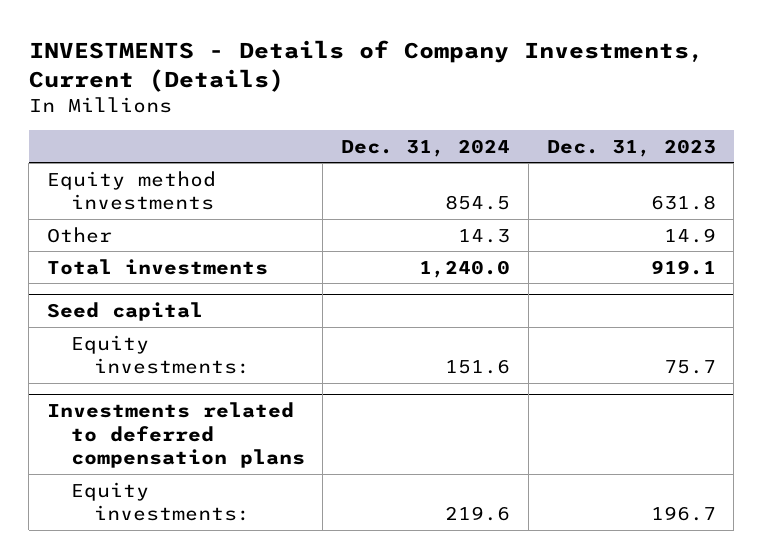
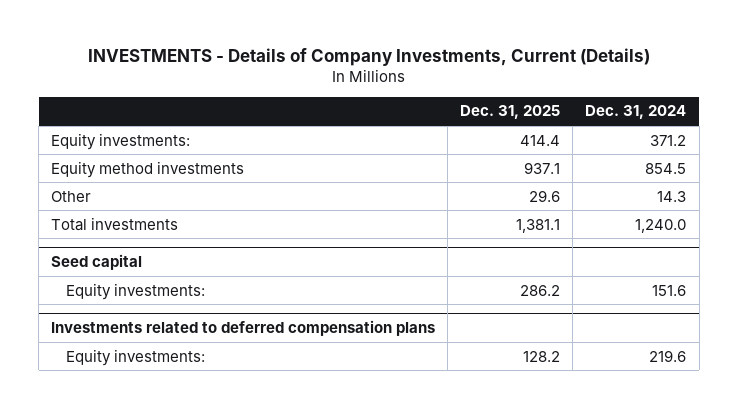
- | Dec. 31, 2024 | Dec. 31, 2023
+ | Dec. 31, 2025 | Dec. 31, 2024
+ Equity investments: | 414.4 | 371.2

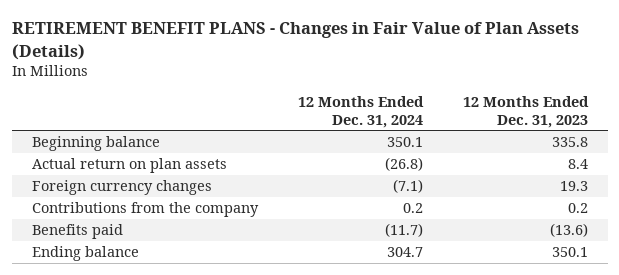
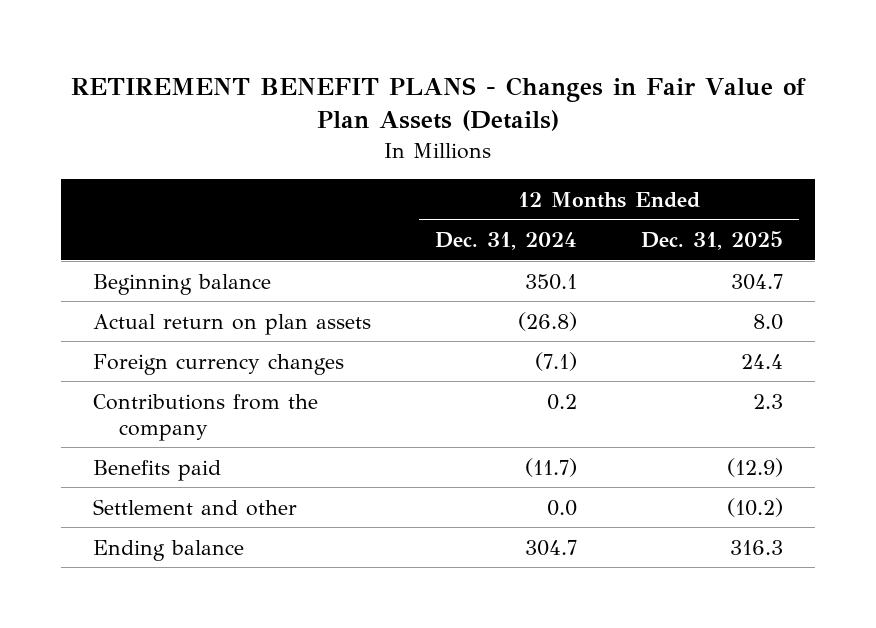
- | 12 Months Ended Dec. 31, 2024 | 12 Months Ended Dec. 31, 2023
+ | 12 Months Ended Dec. 31, 2024 | 12 Months Ended Dec. 31, 2025
+ Settlement and other | 0.0 | (10.2)

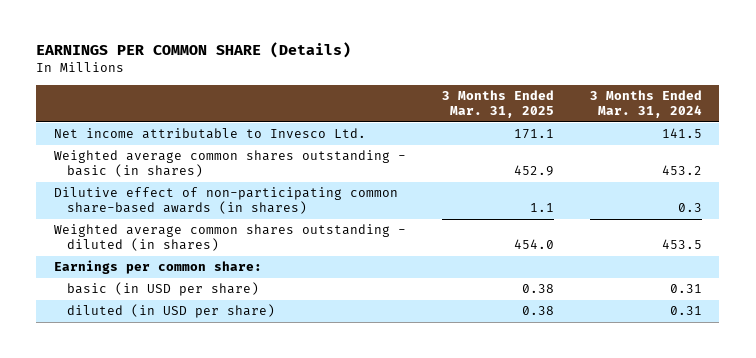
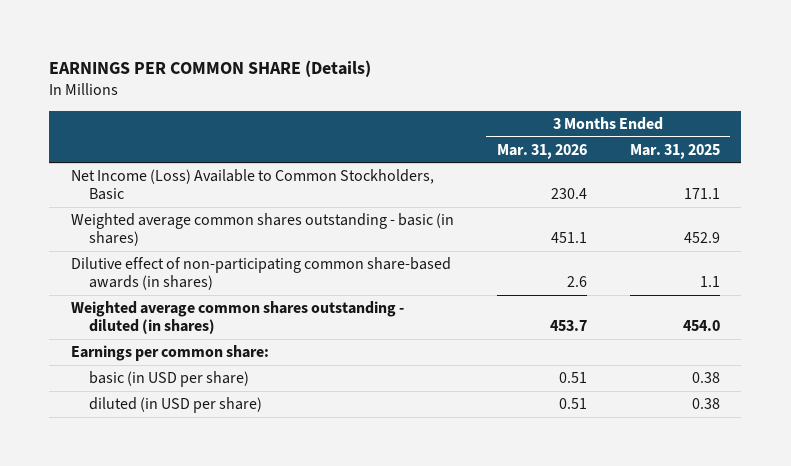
- | 3 Months Ended Mar. 31, 2025 | 3 Months Ended Mar. 31, 2024
+ | 3 Months Ended Mar. 31, 2026 | 3 Months Ended Mar. 31, 2025
- Net income attributable to Invesco Ltd. | 171.1 | 141.5
+ Net Income (Loss) Available to Common Stockholders, Basic | 230.4 | 171.1

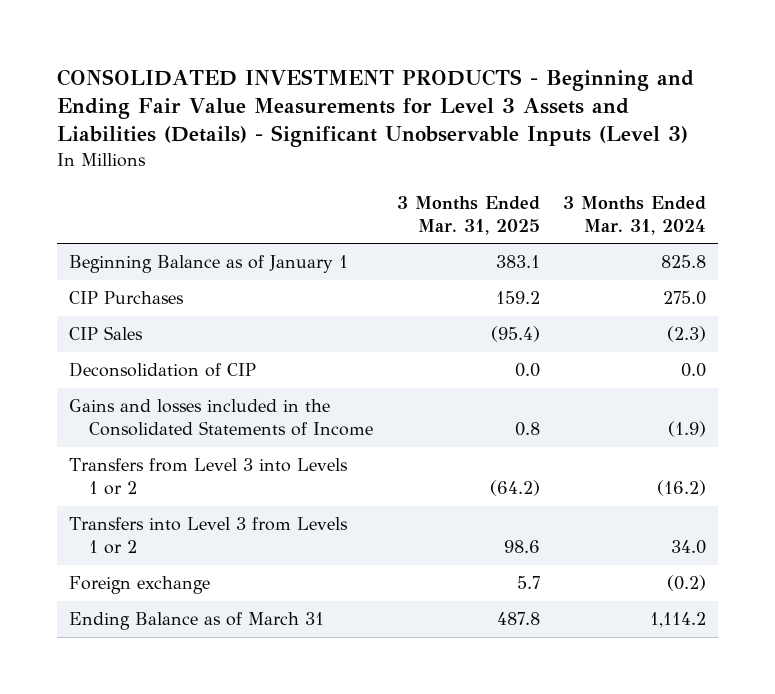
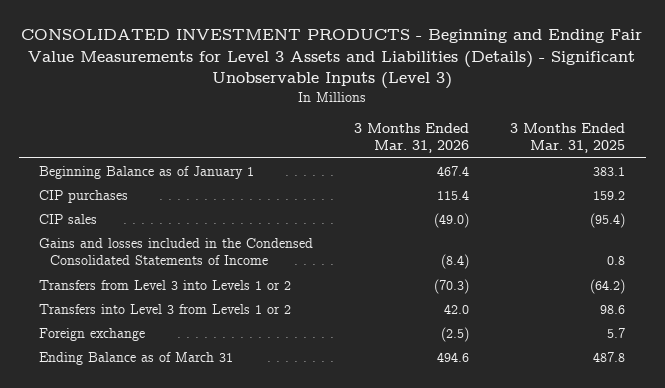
- | 3 Months Ended Mar. 31, 2025 | 3 Months Ended Mar. 31, 2024
+ | 3 Months Ended Mar. 31, 2026 | 3 Months Ended Mar. 31, 2025
- CIP Purchases | 159.2 | 275.0
- CIP Sales | (95.4) | (2.3)
- Deconsolidation of CIP | 0.0 | 0.0
- Gains and losses included in the Consolidated Statements of Income | 0.8 | (1.9)
+ CIP purchases | 115.4 | 159.2
+ CIP sales | (49.0) | (95.4)
+ Gains and losses included in the Condensed Consolidated Statements of Income | (8.4) | 0.8

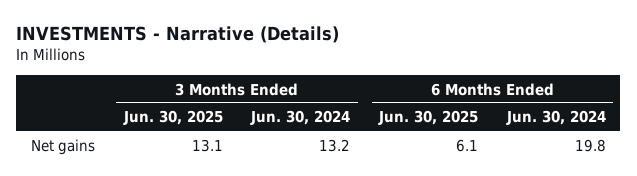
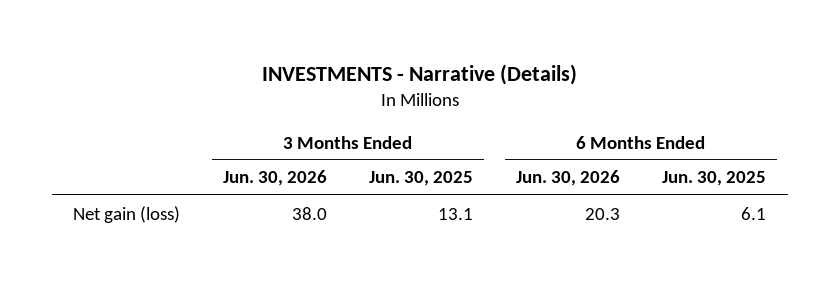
- | 3 Months Ended Jun. 30, 2025 | 3 Months Ended Jun. 30, 2024 | 6 Months Ended Jun. 30, 2025 | 6 Months Ended Jun. 30, 2024
+ | 3 Months Ended Jun. 30, 2026 | 3 Months Ended Jun. 30, 2025 | 6 Months Ended Jun. 30, 2026 | 6 Months Ended Jun. 30, 2025
- Net gains | 13.1 | 13.2 | 6.1 | 19.8
+ Net gain (loss) | 38.0 | 13.1 | 20.3 | 6.1

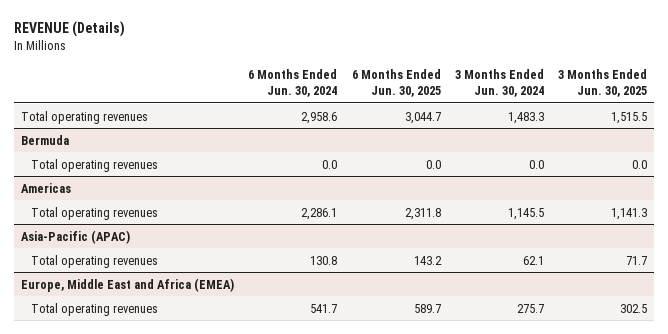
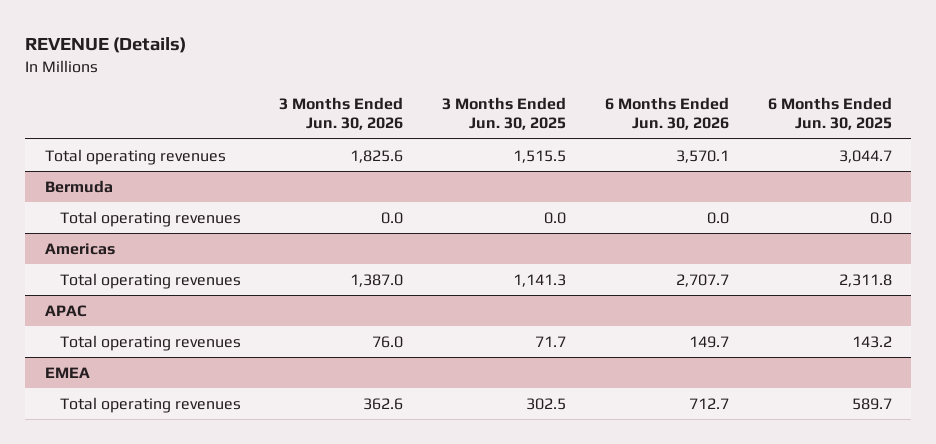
- | 6 Months Ended Jun. 30, 2024 | 6 Months Ended Jun. 30, 2025 | 3 Months Ended Jun. 30, 2024 | 3 Months Ended Jun. 30, 2025
+ | 3 Months Ended Jun. 30, 2026 | 3 Months Ended Jun. 30, 2025 | 6 Months Ended Jun. 30, 2026 | 6 Months Ended Jun. 30, 2025
- Asia-Pacific (APAC)
+ APAC
- Europe, Middle East and Africa (EMEA)
+ EMEA

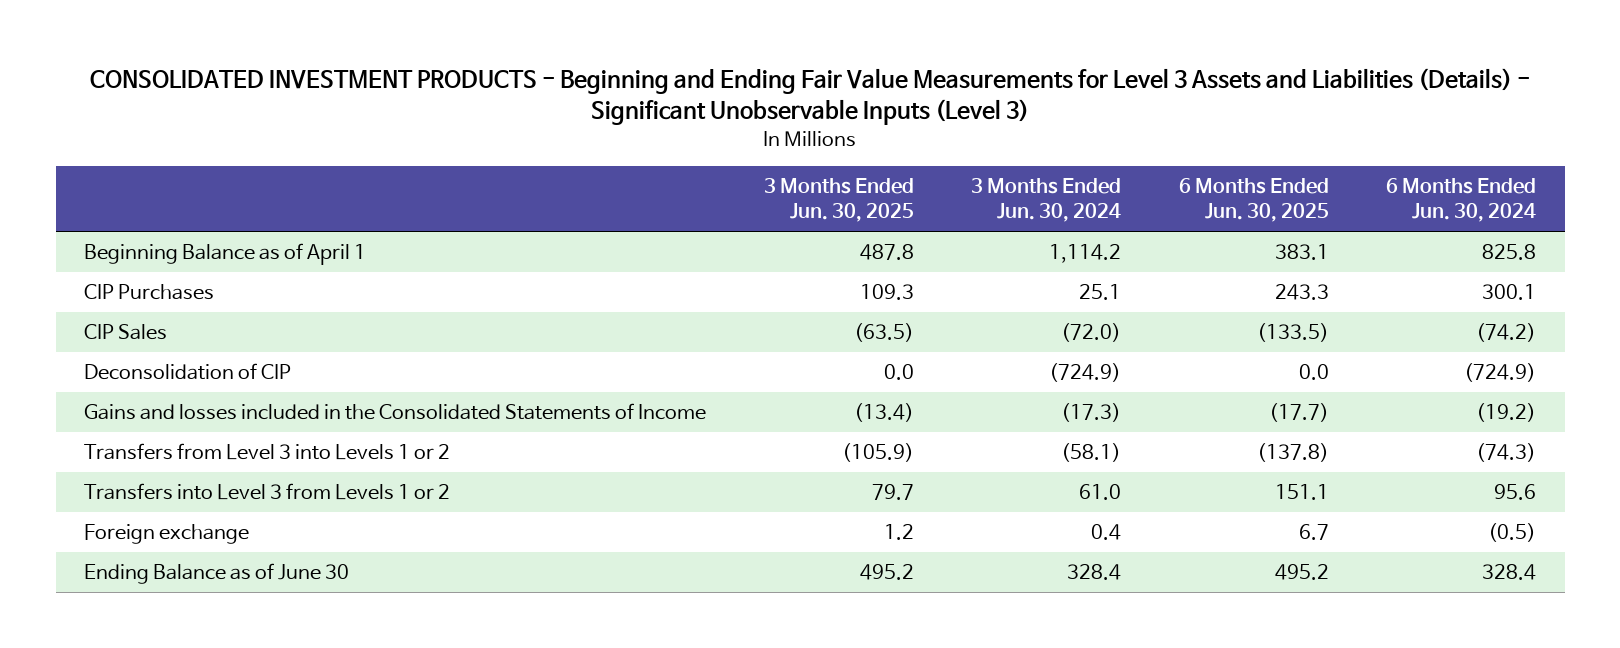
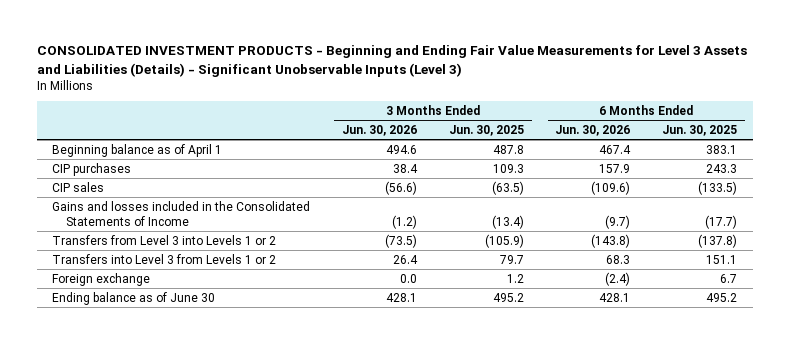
- | 3 Months Ended Jun. 30, 2025 | 3 Months Ended Jun. 30, 2024 | 6 Months Ended Jun. 30, 2025 | 6 Months Ended Jun. 30, 2024
+ | 3 Months Ended Jun. 30, 2026 | 3 Months Ended Jun. 30, 2025 | 6 Months Ended Jun. 30, 2026 | 6 Months Ended Jun. 30, 2025
- Beginning Balance as of April 1 | 487.8 | 1,114.2 | 383.1 | 825.8
- CIP Purchases | 109.3 | 25.1 | 243.3 | 300.1
- CIP Sales | (63.5) | (72.0) | (133.5) | (74.2)
- Deconsolidation of CIP | 0.0 | (724.9) | 0.0 | (724.9)
+ Beginning balance as of April 1 | 494.6 | 487.8 | 467.4 | 383.1
+ CIP purchases | 38.4 | 109.3 | 157.9 | 243.3
+ CIP sales | (56.6) | (63.5) | (109.6) | (133.5)
- Ending Balance as of June 30 | 495.2 | 328.4 | 495.2 | 328.4
+ Ending balance as of June 30 | 428.1 | 495.2 | 428.1 | 495.2

